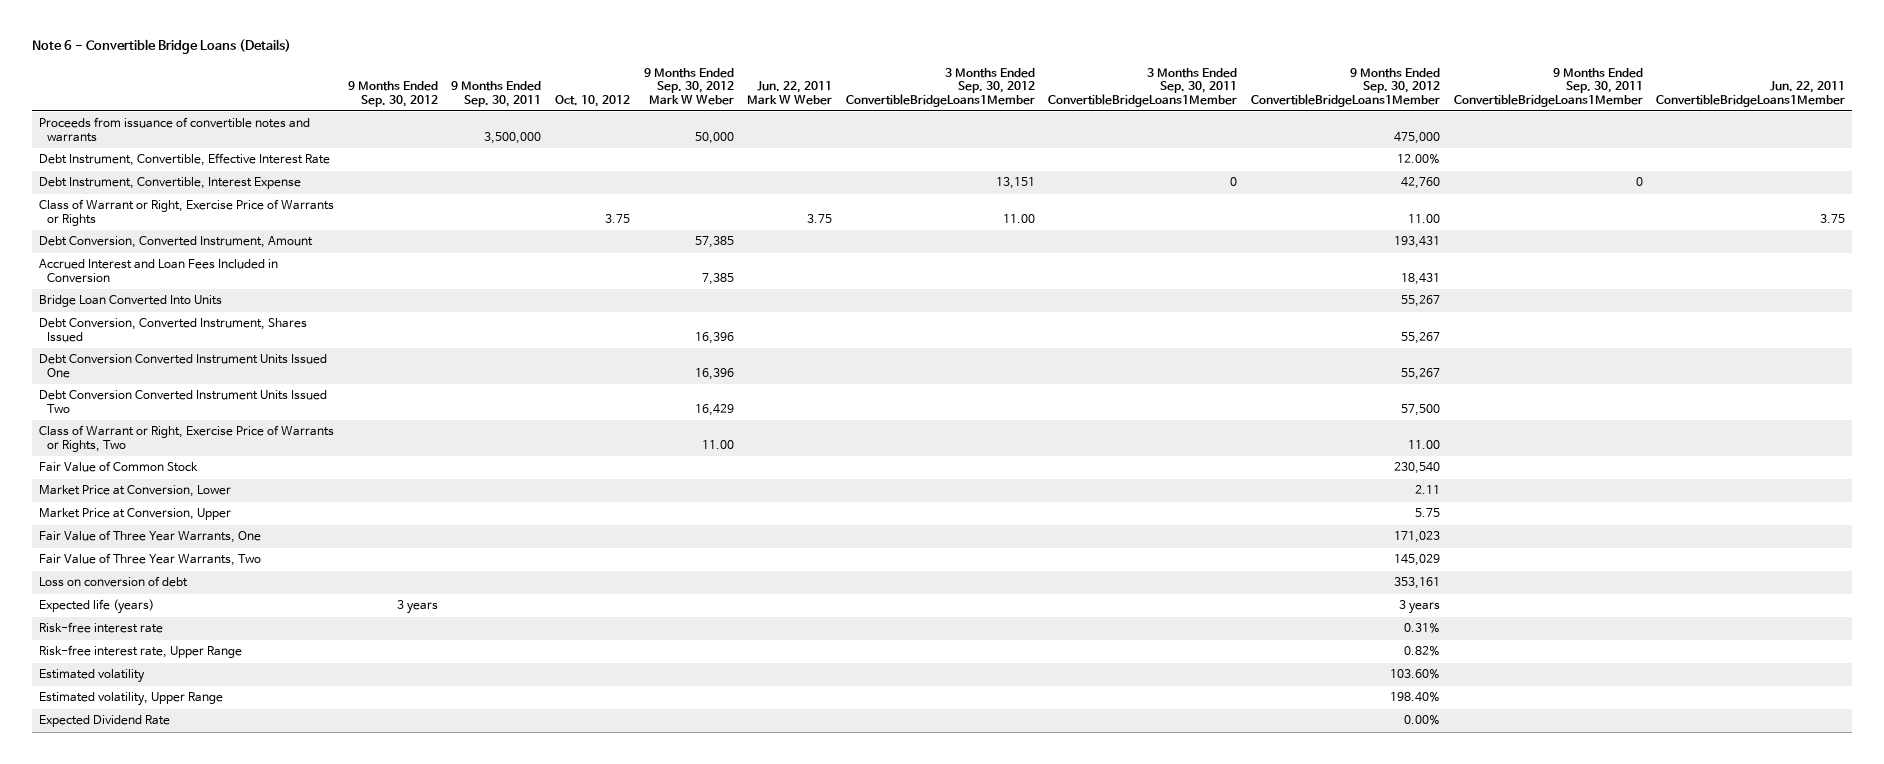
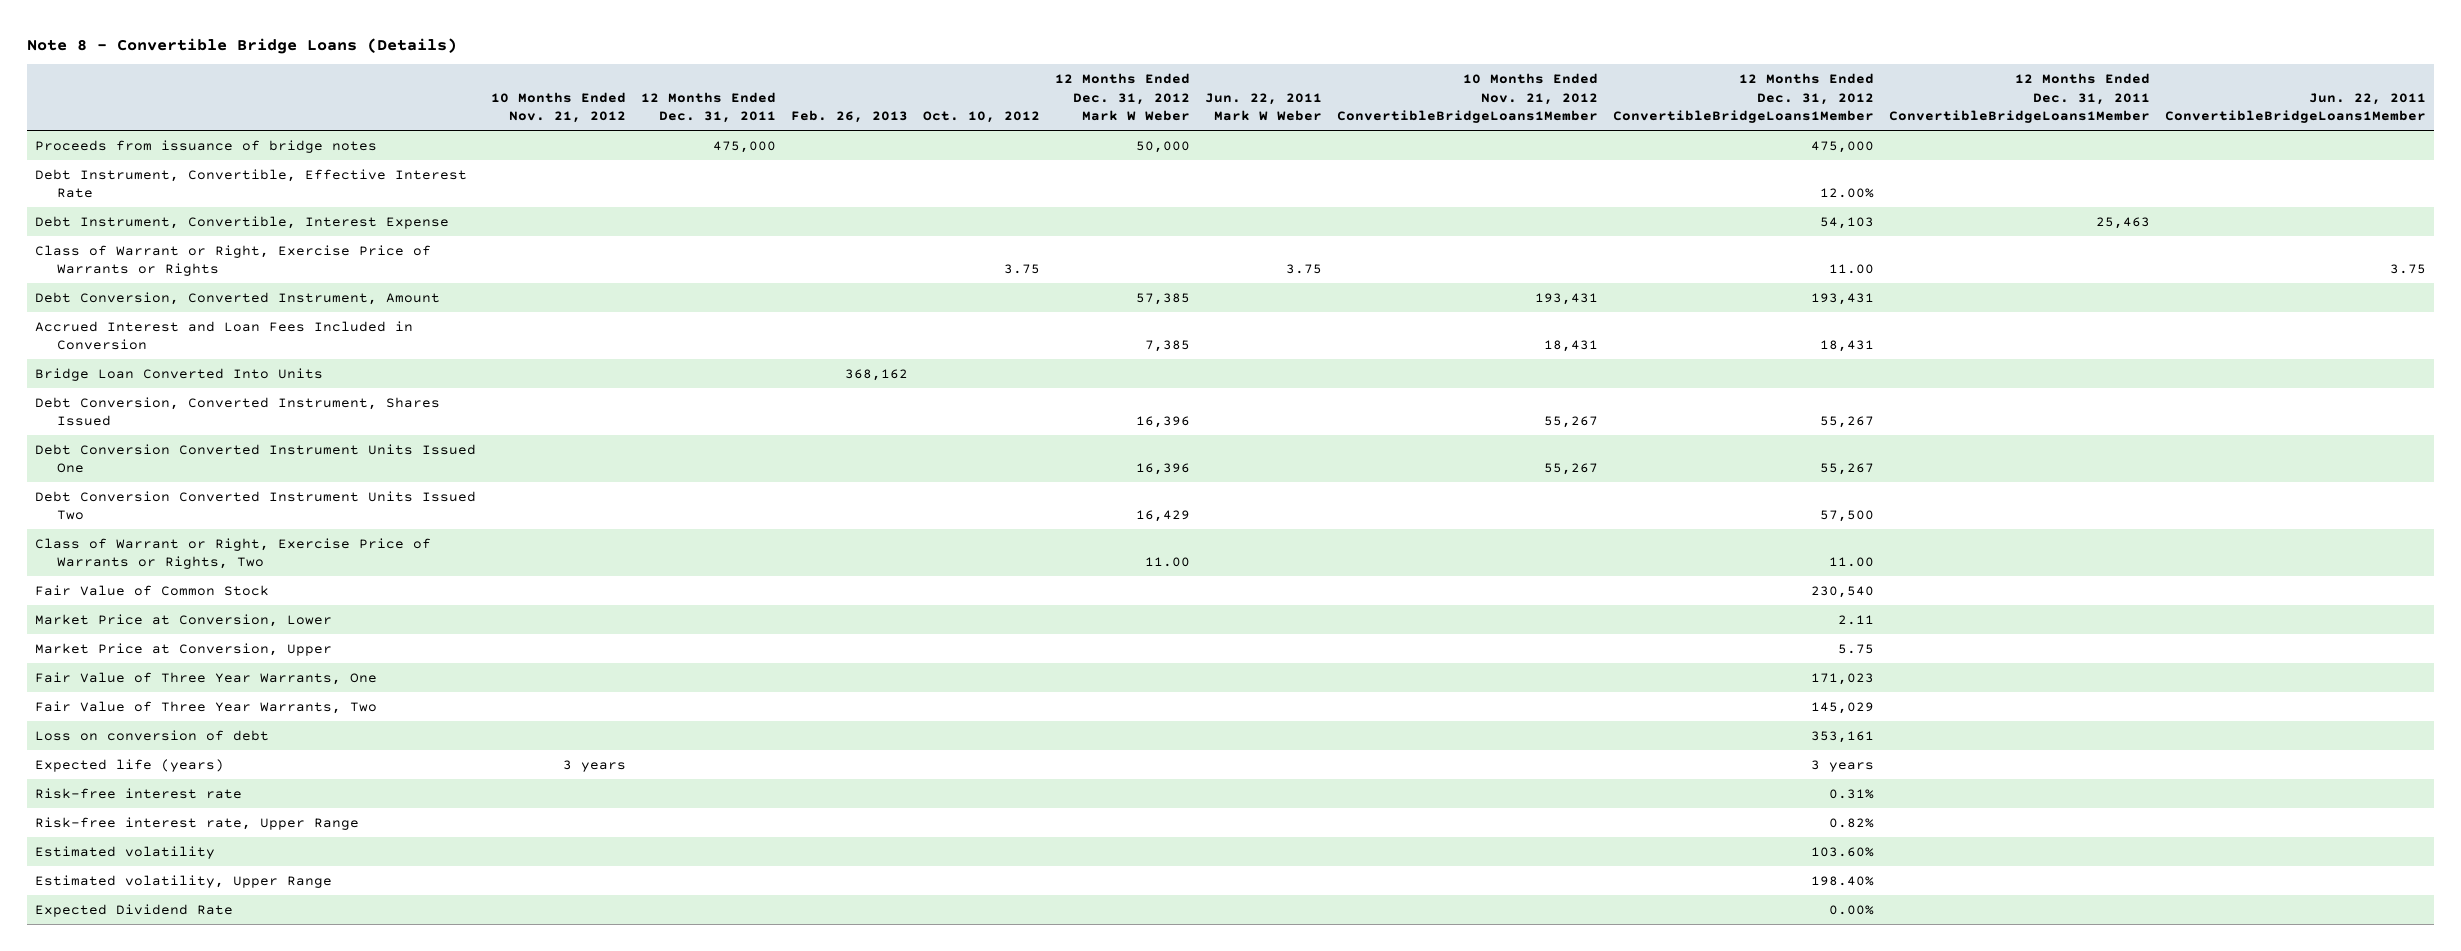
- Note 6 - Convertible Bridge Loans (Details)
+ Note 8 - Convertible Bridge Loans (Details)
- | 9 Months Ended Sep. 30, 2012 | 9 Months Ended Sep. 30, 2011 | Oct. 10, 2012 | 9 Months Ended Sep. 30, 2012 Mark W Weber | Jun. 22, 2011 Mark W Weber | 3 Months Ended Sep. 30, 2012 ConvertibleBridgeLoans1Member | 3 Months Ended Sep. 30, 2011 ConvertibleBridgeLoans1Member | 9 Months Ended Sep. 30, 2012 ConvertibleBridgeLoans1Member | 9 Months Ended Sep. 30, 2011 ConvertibleBridgeLoans1Member | Jun. 22, 2011 ConvertibleBridgeLoans1Member
+ | 10 Months Ended Nov. 21, 2012 | 12 Months Ended Dec. 31, 2011 | Feb. 26, 2013 | Oct. 10, 2012 | 12 Months Ended Dec. 31, 2012 Mark W Weber | Jun. 22, 2011 Mark W Weber | 10 Months Ended Nov. 21, 2012 ConvertibleBridgeLoans1Member | 12 Months Ended Dec. 31, 2012 ConvertibleBridgeLoans1Member | 12 Months Ended Dec. 31, 2011 ConvertibleBridgeLoans1Member | Jun. 22, 2011 ConvertibleBridgeLoans1Member
- Proceeds from issuance of convertible notes and warrants | | 3,500,000 | | 50,000 | | | | 475,000 | |
+ Proceeds from issuance of bridge notes | | 475,000 | | | 50,000 | | | 475,000 | |

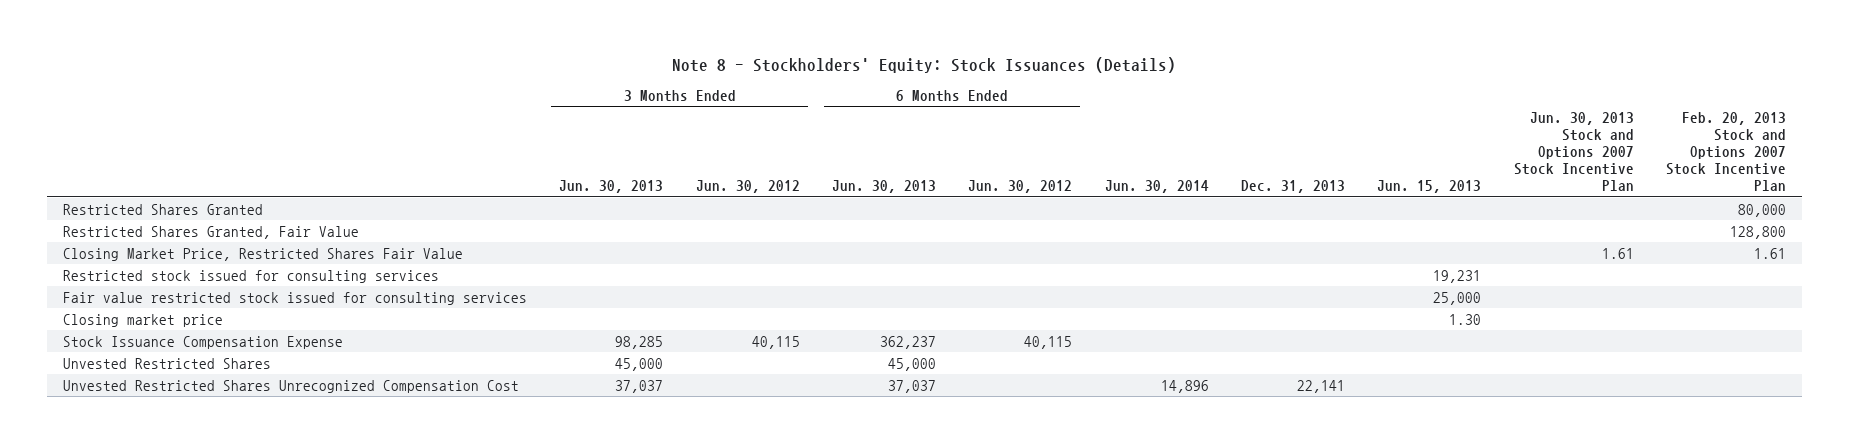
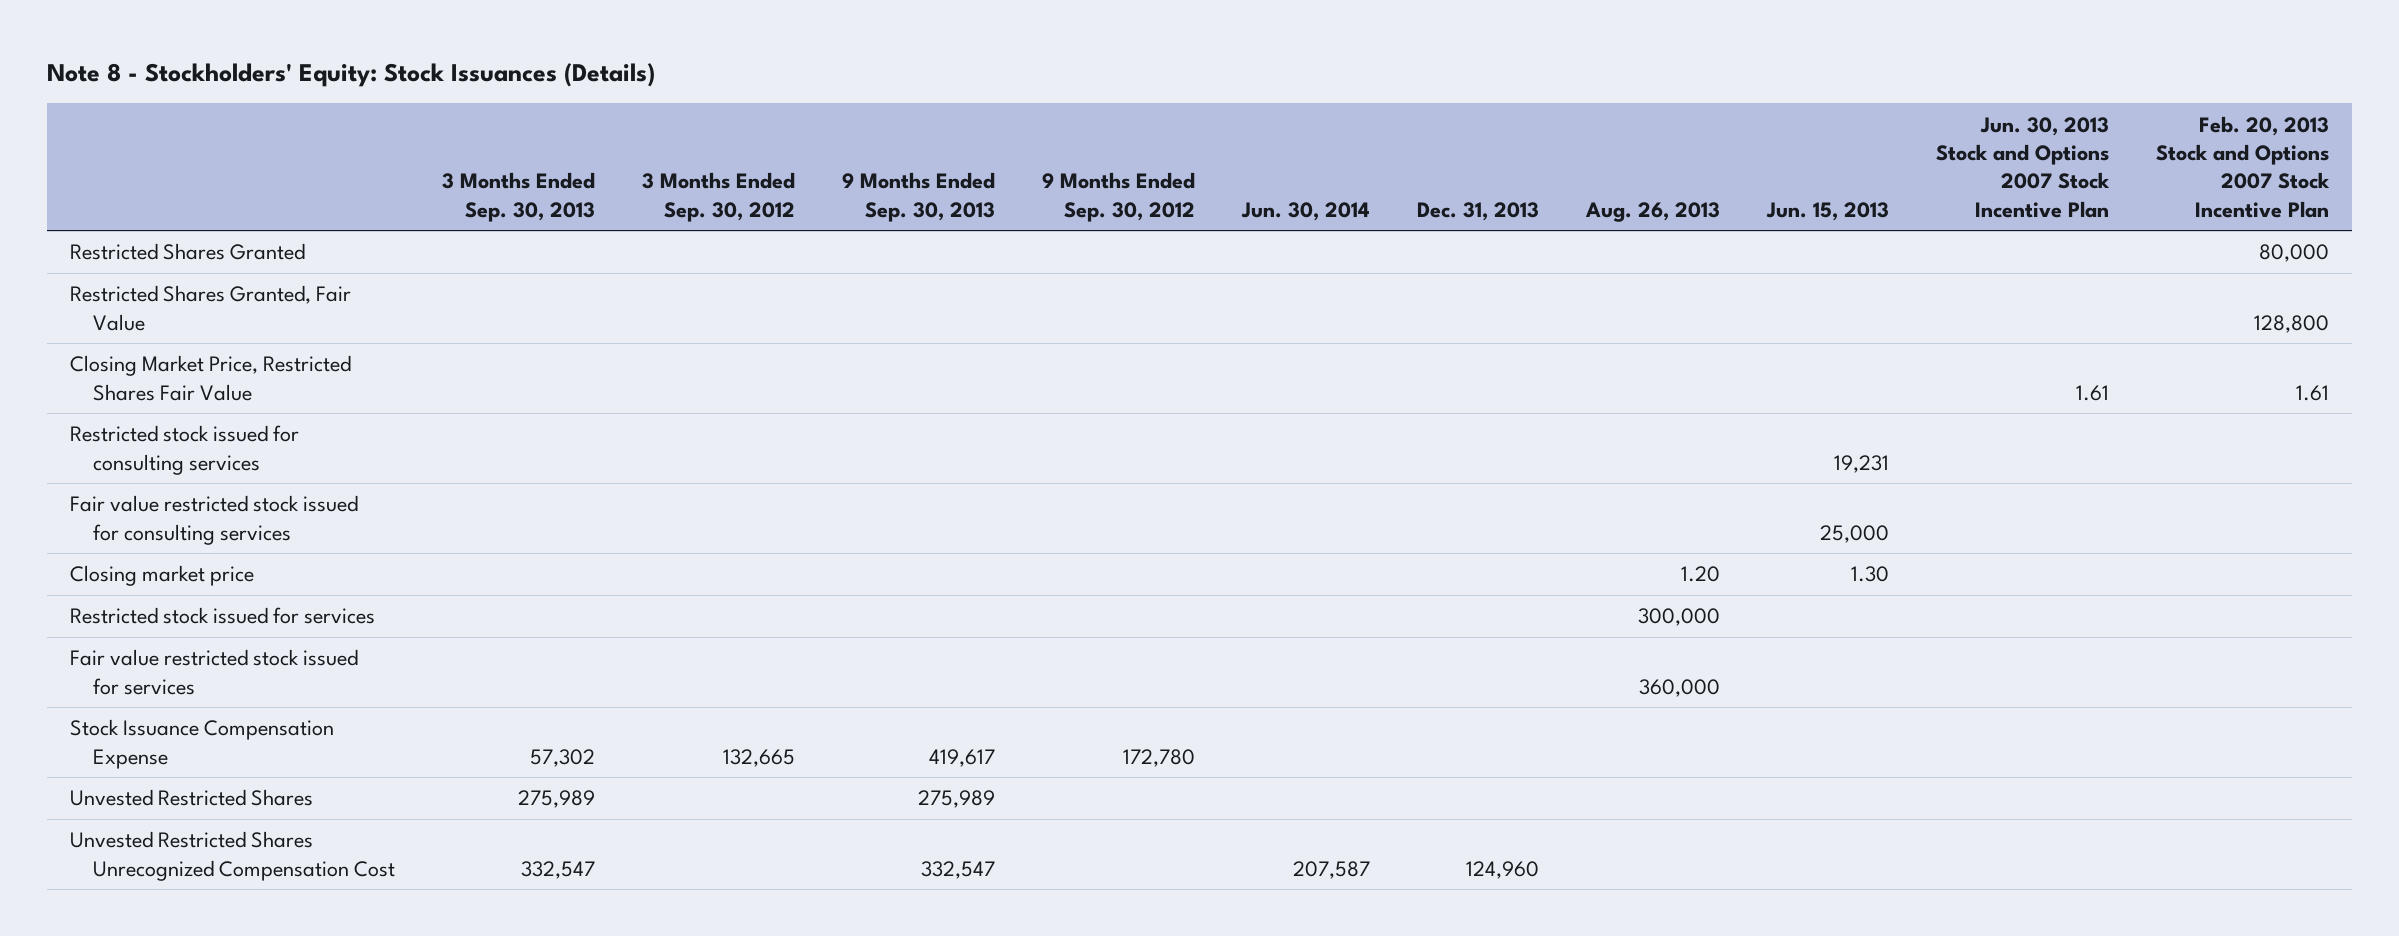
- | 3 Months Ended Jun. 30, 2013 | 3 Months Ended Jun. 30, 2012 | 6 Months Ended Jun. 30, 2013 | 6 Months Ended Jun. 30, 2012 | Jun. 30, 2014 | Dec. 31, 2013 | Jun. 15, 2013 | Jun. 30, 2013 Stock and Options 2007 Stock Incentive Plan | Feb. 20, 2013 Stock and Options 2007 Stock Incentive Plan
+ | 3 Months Ended Sep. 30, 2013 | 3 Months Ended Sep. 30, 2012 | 9 Months Ended Sep. 30, 2013 | 9 Months Ended Sep. 30, 2012 | Jun. 30, 2014 | Dec. 31, 2013 | Aug. 26, 2013 | Jun. 15, 2013 | Jun. 30, 2013 Stock and Options 2007 Stock Incentive Plan | Feb. 20, 2013 Stock and Options 2007 Stock Incentive Plan
+ Restricted stock issued for services | | | | | | | 300,000 | | |
+ Fair value restricted stock issued for services | | | | | | | 360,000 | | |
- Unvested Restricted Shares Unrecognized Compensation Cost | 37,037 | | 37,037 | | 14,896 | 22,141 | | |
+ Unvested Restricted Shares Unrecognized Compensation Cost | 332,547 | | 332,547 | | 207,587 | 124,960 | | | |

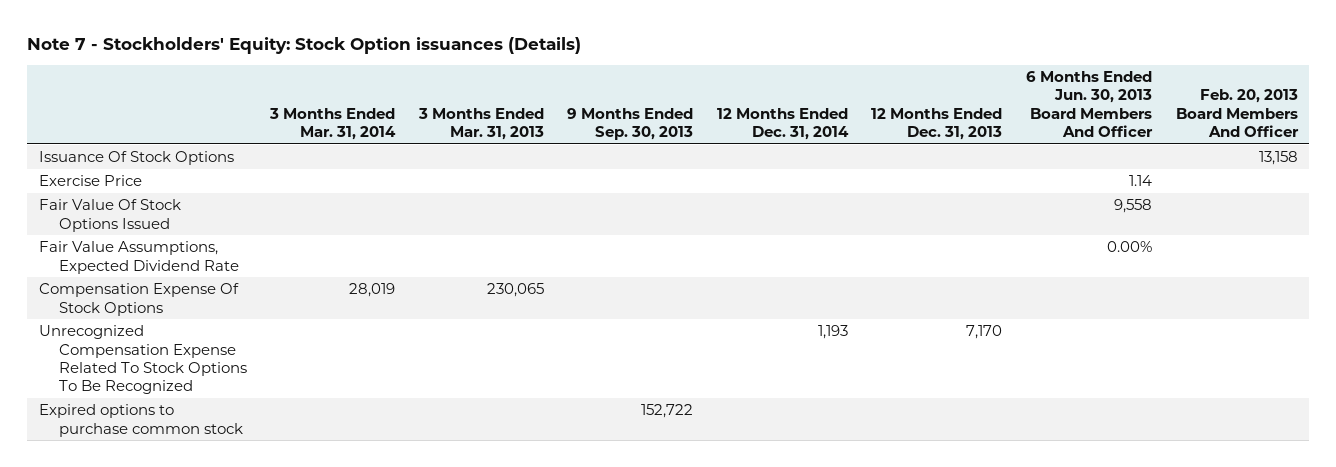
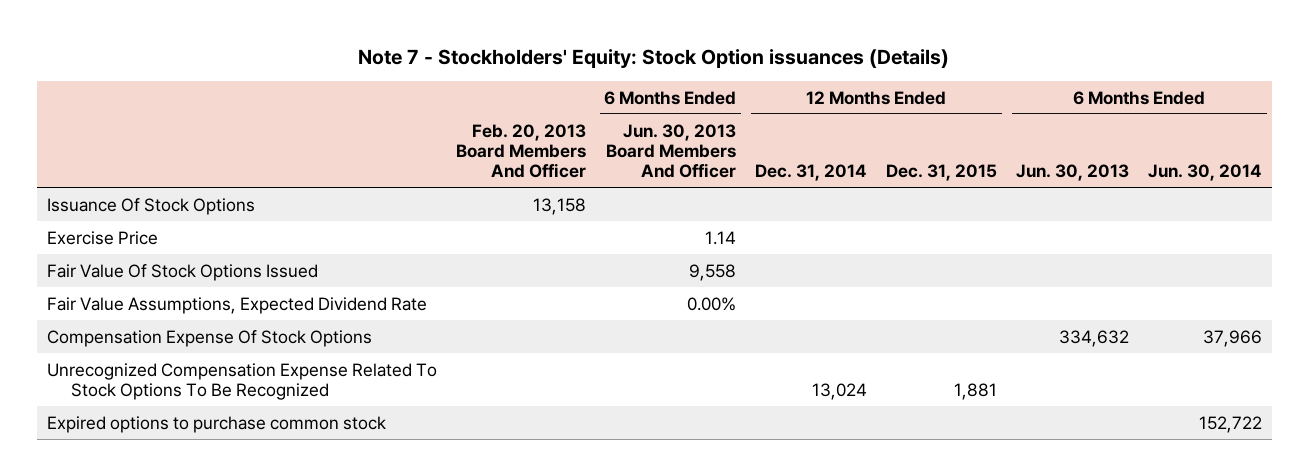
- | 3 Months Ended Mar. 31, 2014 | 3 Months Ended Mar. 31, 2013 | 9 Months Ended Sep. 30, 2013 | 12 Months Ended Dec. 31, 2014 | 12 Months Ended Dec. 31, 2013 | 6 Months Ended Jun. 30, 2013 Board Members And Officer | Feb. 20, 2013 Board Members And Officer
+ | Feb. 20, 2013 Board Members And Officer | 6 Months Ended Jun. 30, 2013 Board Members And Officer | 12 Months Ended Dec. 31, 2014 | 12 Months Ended Dec. 31, 2015 | 6 Months Ended Jun. 30, 2013 | 6 Months Ended Jun. 30, 2014
- Unrecognized Compensation Expense Related To Stock Options To Be Recognized | | | | 1,193 | 7,170 | |
+ Unrecognized Compensation Expense Related To Stock Options To Be Recognized | | | 13,024 | 1,881 | |

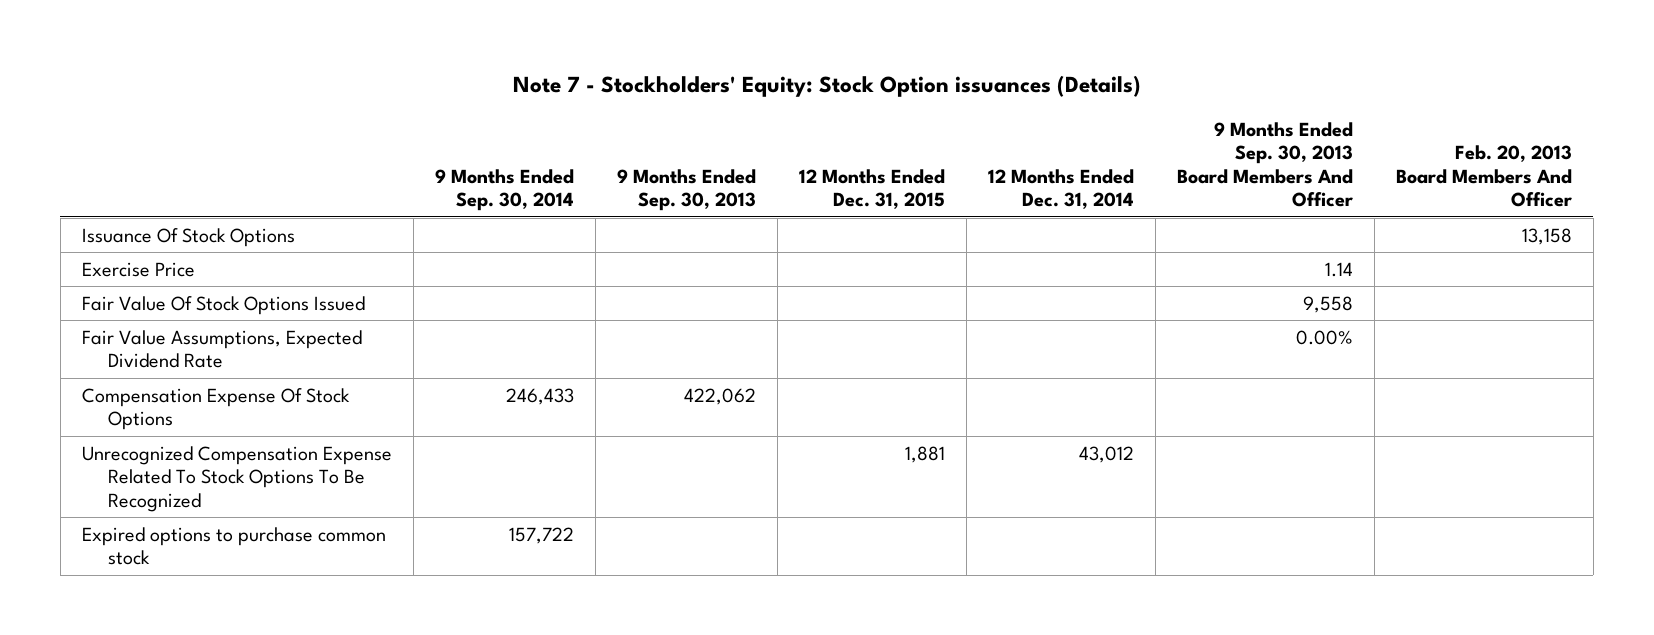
- | Feb. 20, 2013 Board Members And Officer | 6 Months Ended Jun. 30, 2013 Board Members And Officer | 12 Months Ended Dec. 31, 2014 | 12 Months Ended Dec. 31, 2015 | 6 Months Ended Jun. 30, 2013 | 6 Months Ended Jun. 30, 2014
+ | 9 Months Ended Sep. 30, 2014 | 9 Months Ended Sep. 30, 2013 | 12 Months Ended Dec. 31, 2015 | 12 Months Ended Dec. 31, 2014 | 9 Months Ended Sep. 30, 2013 Board Members And Officer | Feb. 20, 2013 Board Members And Officer
- Unrecognized Compensation Expense Related To Stock Options To Be Recognized | | | 13,024 | 1,881 | |
+ Unrecognized Compensation Expense Related To Stock Options To Be Recognized | | | 1,881 | 43,012 | |

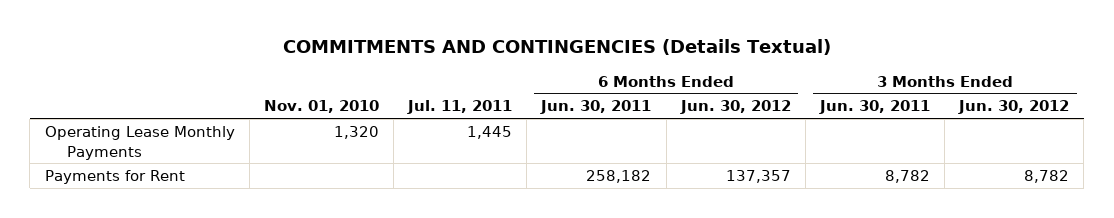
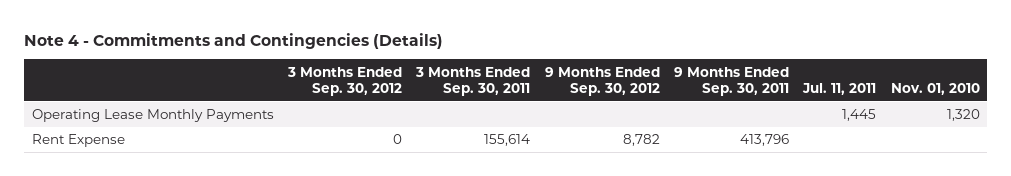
- COMMITMENTS AND CONTINGENCIES (Details Textual)
+ Note 4 - Commitments and Contingencies (Details)
- | Nov. 01, 2010 | Jul. 11, 2011 | 6 Months Ended Jun. 30, 2011 | 6 Months Ended Jun. 30, 2012 | 3 Months Ended Jun. 30, 2011 | 3 Months Ended Jun. 30, 2012
+ | 3 Months Ended Sep. 30, 2012 | 3 Months Ended Sep. 30, 2011 | 9 Months Ended Sep. 30, 2012 | 9 Months Ended Sep. 30, 2011 | Jul. 11, 2011 | Nov. 01, 2010
- Payments for Rent | | | 258,182 | 137,357 | 8,782 | 8,782
+ Rent Expense | 0 | 155,614 | 8,782 | 413,796 | |

